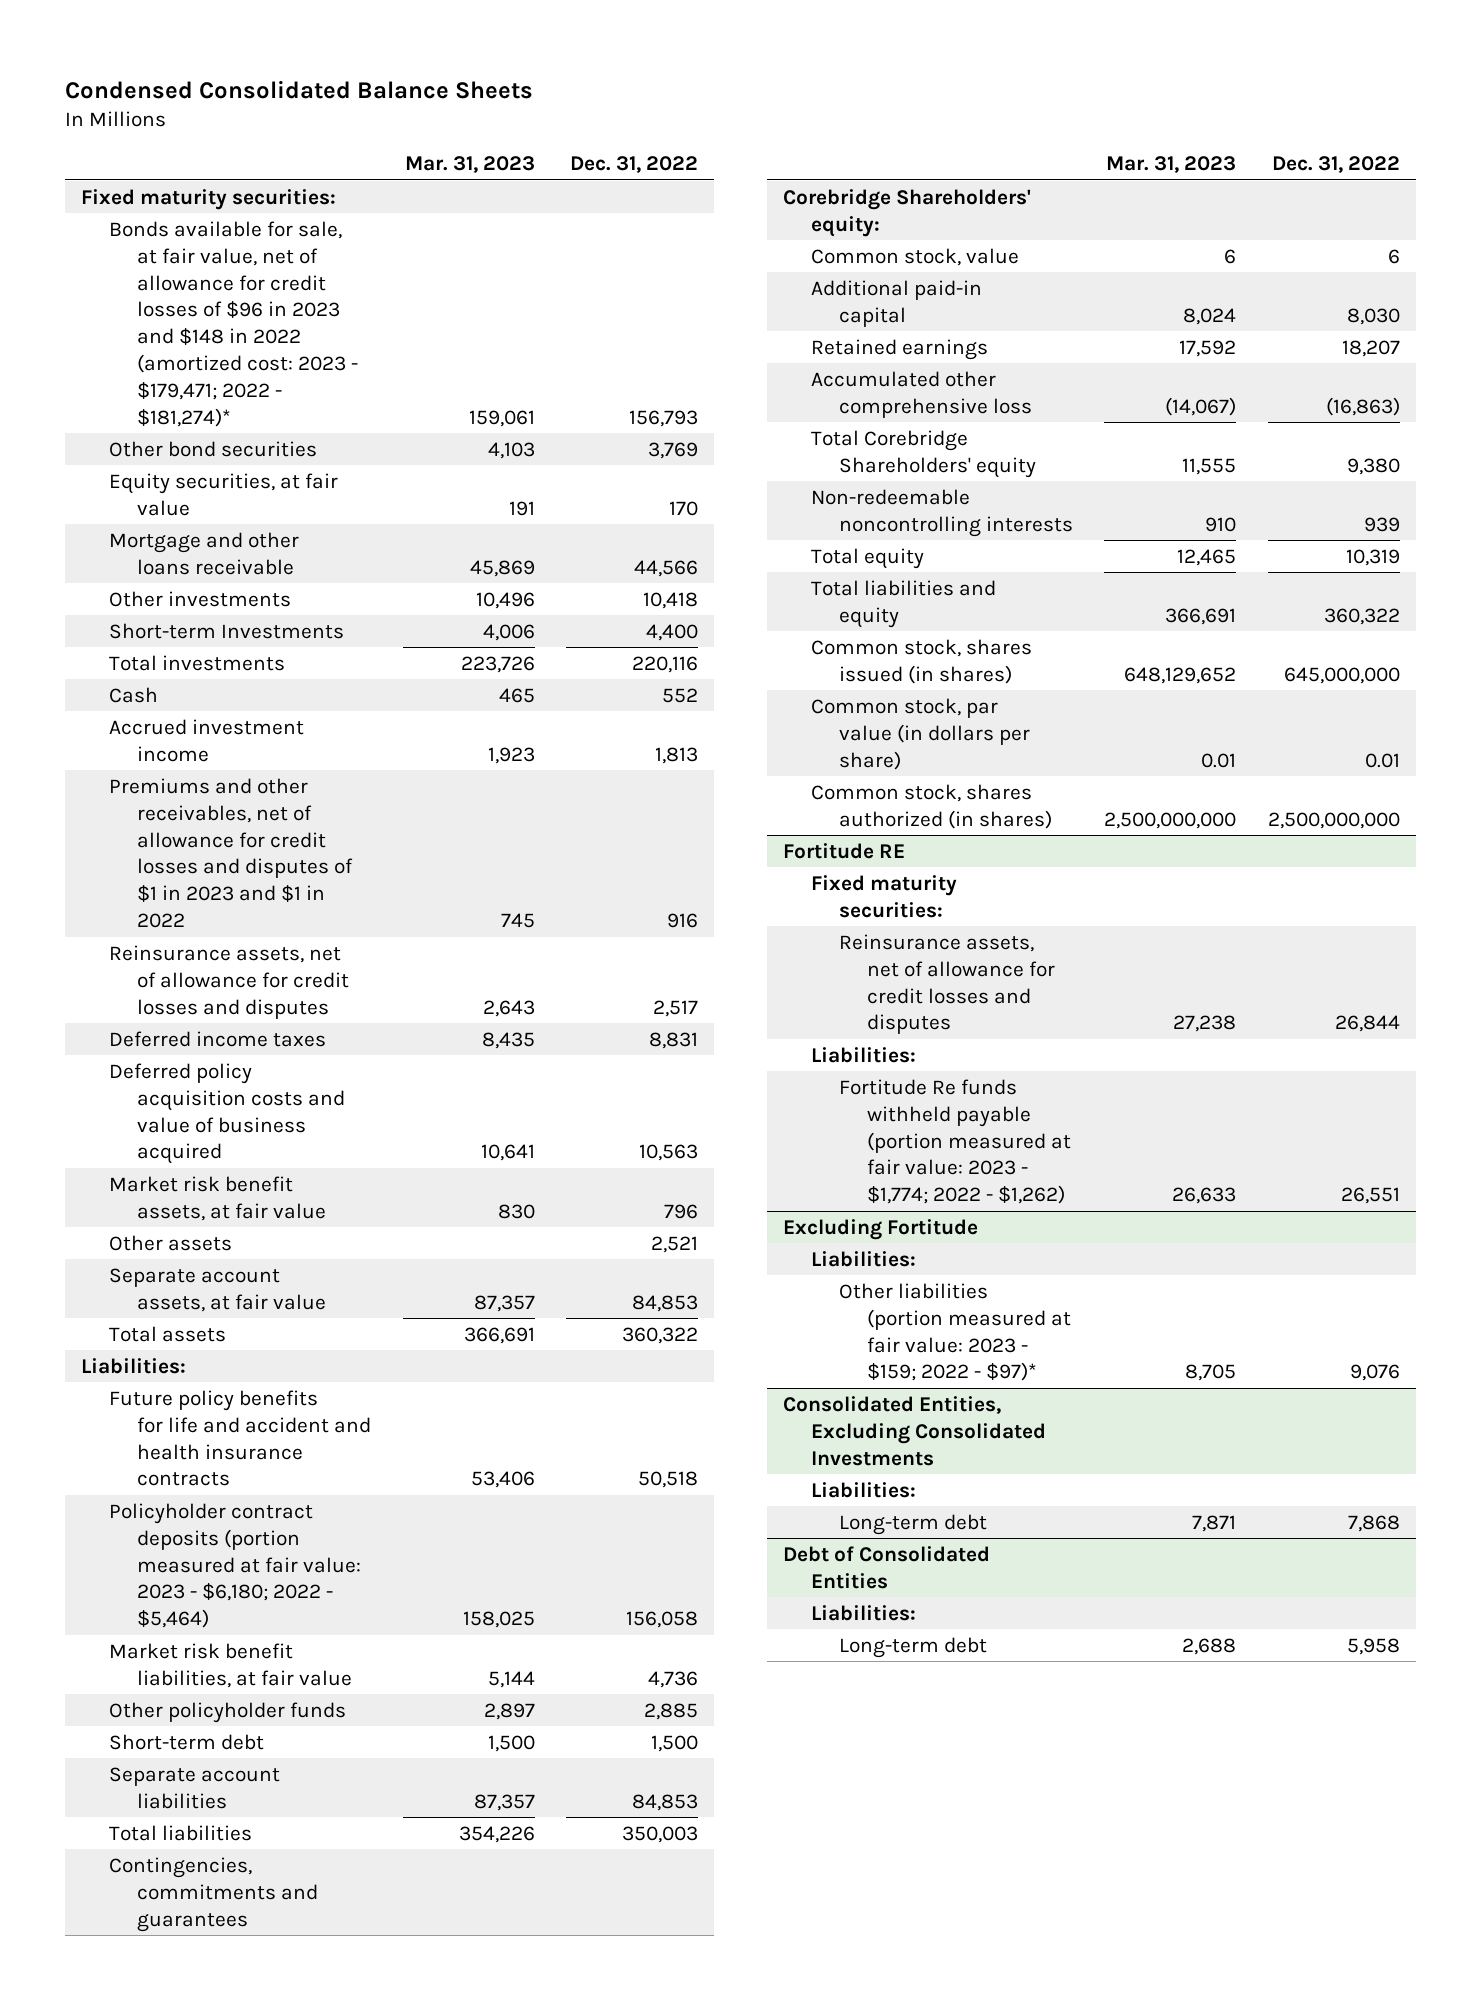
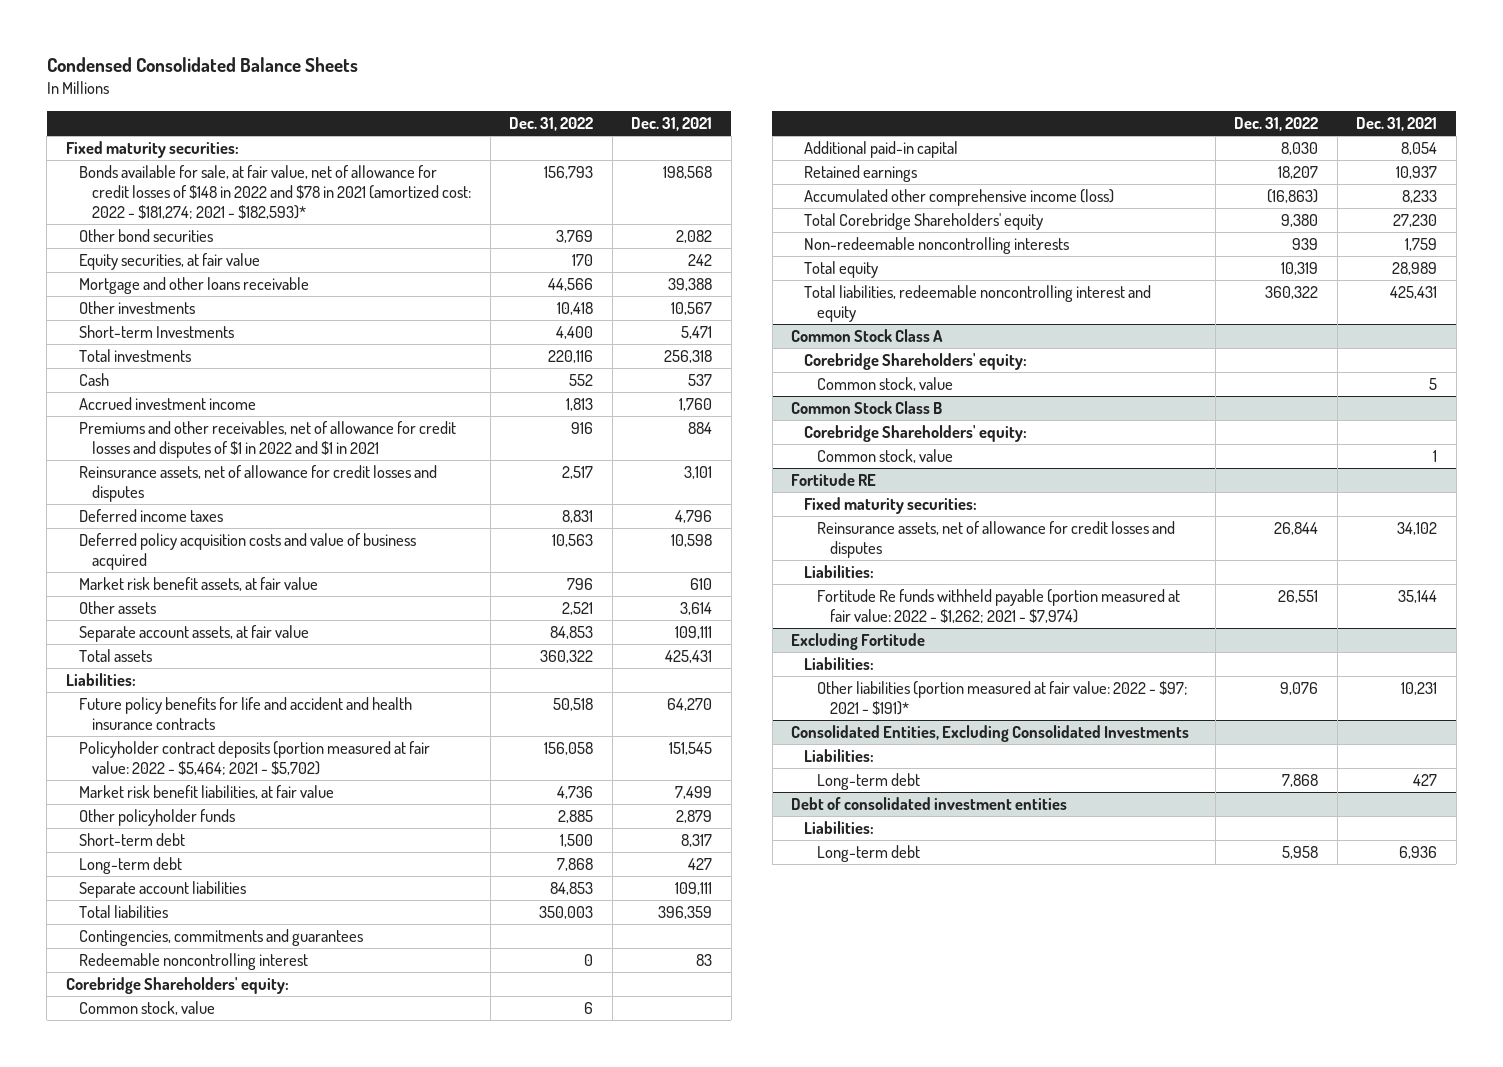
- | Mar. 31, 2023 | Dec. 31, 2022
+ | Dec. 31, 2022 | Dec. 31, 2021
- Bonds available for sale, at fair value, net of allowance for credit losses of $96 in 2023 and $148 in 2022 (amortized cost: 2023 - $179,471; 2022 - $181,274)* | 159,061 | 156,793
+ Bonds available for sale, at fair value, net of allowance for credit losses of $148 in 2022 and $78 in 2021 (amortized cost: 2022 - $181,274; 2021 - $182,593)* | 156,793 | 198,568
- Premiums and other receivables, net of allowance for credit losses and disputes of $1 in 2023 and $1 in 2022 | 745 | 916
+ Premiums and other receivables, net of allowance for credit losses and disputes of $1 in 2022 and $1 in 2021 | 916 | 884
- Policyholder contract deposits (portion measured at fair value: 2023 - $6,180; 2022 - $5,464) | 158,025 | 156,058
+ Policyholder contract deposits (portion measured at fair value: 2022 - $5,464; 2021 - $5,702) | 156,058 | 151,545
+ Long-term debt | 7,868 | 427
+ Redeemable noncontrolling interest | 0 | 83
- Accumulated other comprehensive loss | (14,067) | (16,863)
+ Accumulated other comprehensive income (loss) | (16,863) | 8,233
- Total liabilities and equity | 366,691 | 360,322
- Common stock, shares issued (in shares) | 648,129,652 | 645,000,000
- Common stock, par value (in dollars per share) | 0.01 | 0.01
- Common stock, shares authorized (in shares) | 2,500,000,000 | 2,500,000,000
+ Total liabilities, redeemable noncontrolling interest and equity | 360,322 | 425,431
+ Common Stock Class A
+ Corebridge Shareholders' equity:
+ Common stock, value | | 5
+ Common Stock Class B
+ Corebridge Shareholders' equity:
+ Common stock, value | | 1
@ Fortitude RE
- Fortitude Re funds withheld payable (portion measured at fair value: 2023 - $1,774; 2022 - $1,262) | 26,633 | 26,551
+ Fortitude Re funds withheld payable (portion measured at fair value: 2022 - $1,262; 2021 - $7,974) | 26,551 | 35,144
@ Excluding Fortitude
- Other liabilities (portion measured at fair value: 2023 - $159; 2022 - $97)* | 8,705 | 9,076
+ Other liabilities (portion measured at fair value: 2022 - $97; 2021 - $191)* | 9,076 | 10,231
- Debt of Consolidated Entities
+ Debt of consolidated investment entities

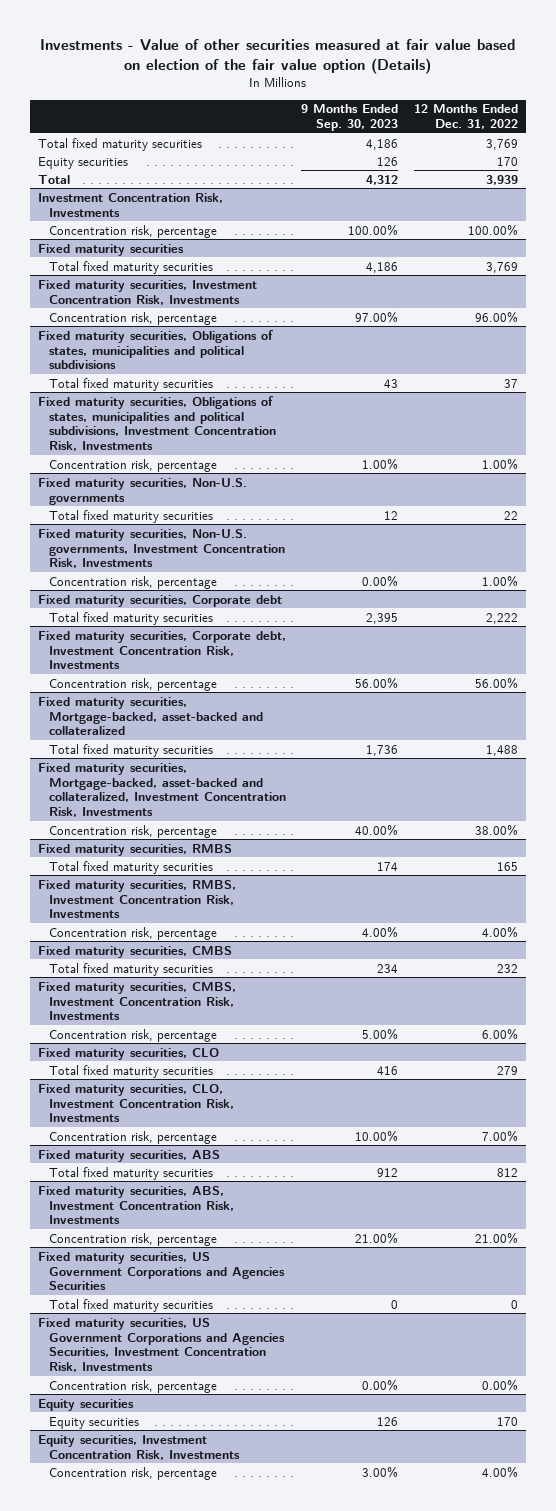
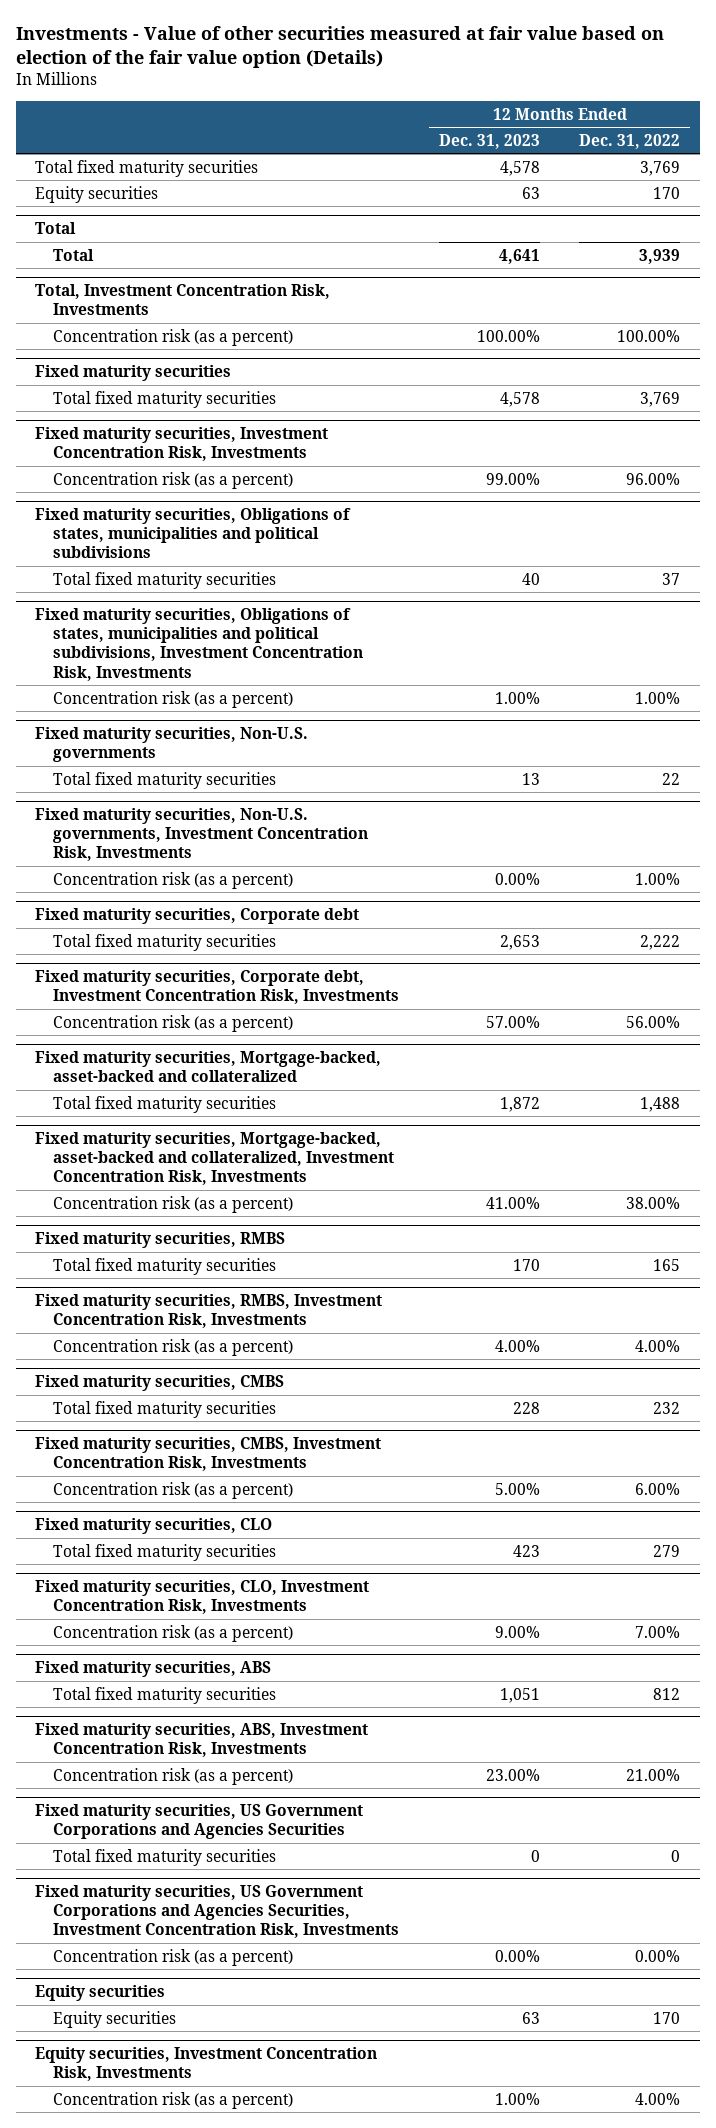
- | 9 Months Ended Sep. 30, 2023 | 12 Months Ended Dec. 31, 2022
+ | 12 Months Ended Dec. 31, 2023 | 12 Months Ended Dec. 31, 2022
+ Total
- Investment Concentration Risk, Investments
- Concentration risk, percentage | 100.00% | 100.00%
+ Total, Investment Concentration Risk, Investments
+ Concentration risk (as a percent) | 100.00% | 100.00%
@ Fixed maturity securities, Investment Concentration Risk, Investments
- Concentration risk, percentage | 97.00% | 96.00%
+ Concentration risk (as a percent) | 99.00% | 96.00%
@ Fixed maturity securities, Obligations of states, municipalities and political subdivisions, Investment Concentration Risk, Investments
- Concentration risk, percentage | 1.00% | 1.00%
+ Concentration risk (as a percent) | 1.00% | 1.00%
@ Fixed maturity securities, Non-U.S. governments, Investment Concentration Risk, Investments
- Concentration risk, percentage | 0.00% | 1.00%
+ Concentration risk (as a percent) | 0.00% | 1.00%
@ Fixed maturity securities, Corporate debt, Investment Concentration Risk, Investments
- Concentration risk, percentage | 56.00% | 56.00%
+ Concentration risk (as a percent) | 57.00% | 56.00%
@ Fixed maturity securities, Mortgage-backed, asset-backed and collateralized, Investment Concentration Risk, Investments
- Concentration risk, percentage | 40.00% | 38.00%
+ Concentration risk (as a percent) | 41.00% | 38.00%
@ Fixed maturity securities, RMBS, Investment Concentration Risk, Investments
- Concentration risk, percentage | 4.00% | 4.00%
+ Concentration risk (as a percent) | 4.00% | 4.00%
@ Fixed maturity securities, CMBS, Investment Concentration Risk, Investments
- Concentration risk, percentage | 5.00% | 6.00%
+ Concentration risk (as a percent) | 5.00% | 6.00%
@ Fixed maturity securities, CLO, Investment Concentration Risk, Investments
- Concentration risk, percentage | 10.00% | 7.00%
+ Concentration risk (as a percent) | 9.00% | 7.00%
@ Fixed maturity securities, ABS, Investment Concentration Risk, Investments
- Concentration risk, percentage | 21.00% | 21.00%
+ Concentration risk (as a percent) | 23.00% | 21.00%
@ Fixed maturity securities, US Government Corporations and Agencies Securities, Investment Concentration Risk, Investments
- Concentration risk, percentage | 0.00% | 0.00%
+ Concentration risk (as a percent) | 0.00% | 0.00%
@ Equity securities, Investment Concentration Risk, Investments
- Concentration risk, percentage | 3.00% | 4.00%
+ Concentration risk (as a percent) | 1.00% | 4.00%

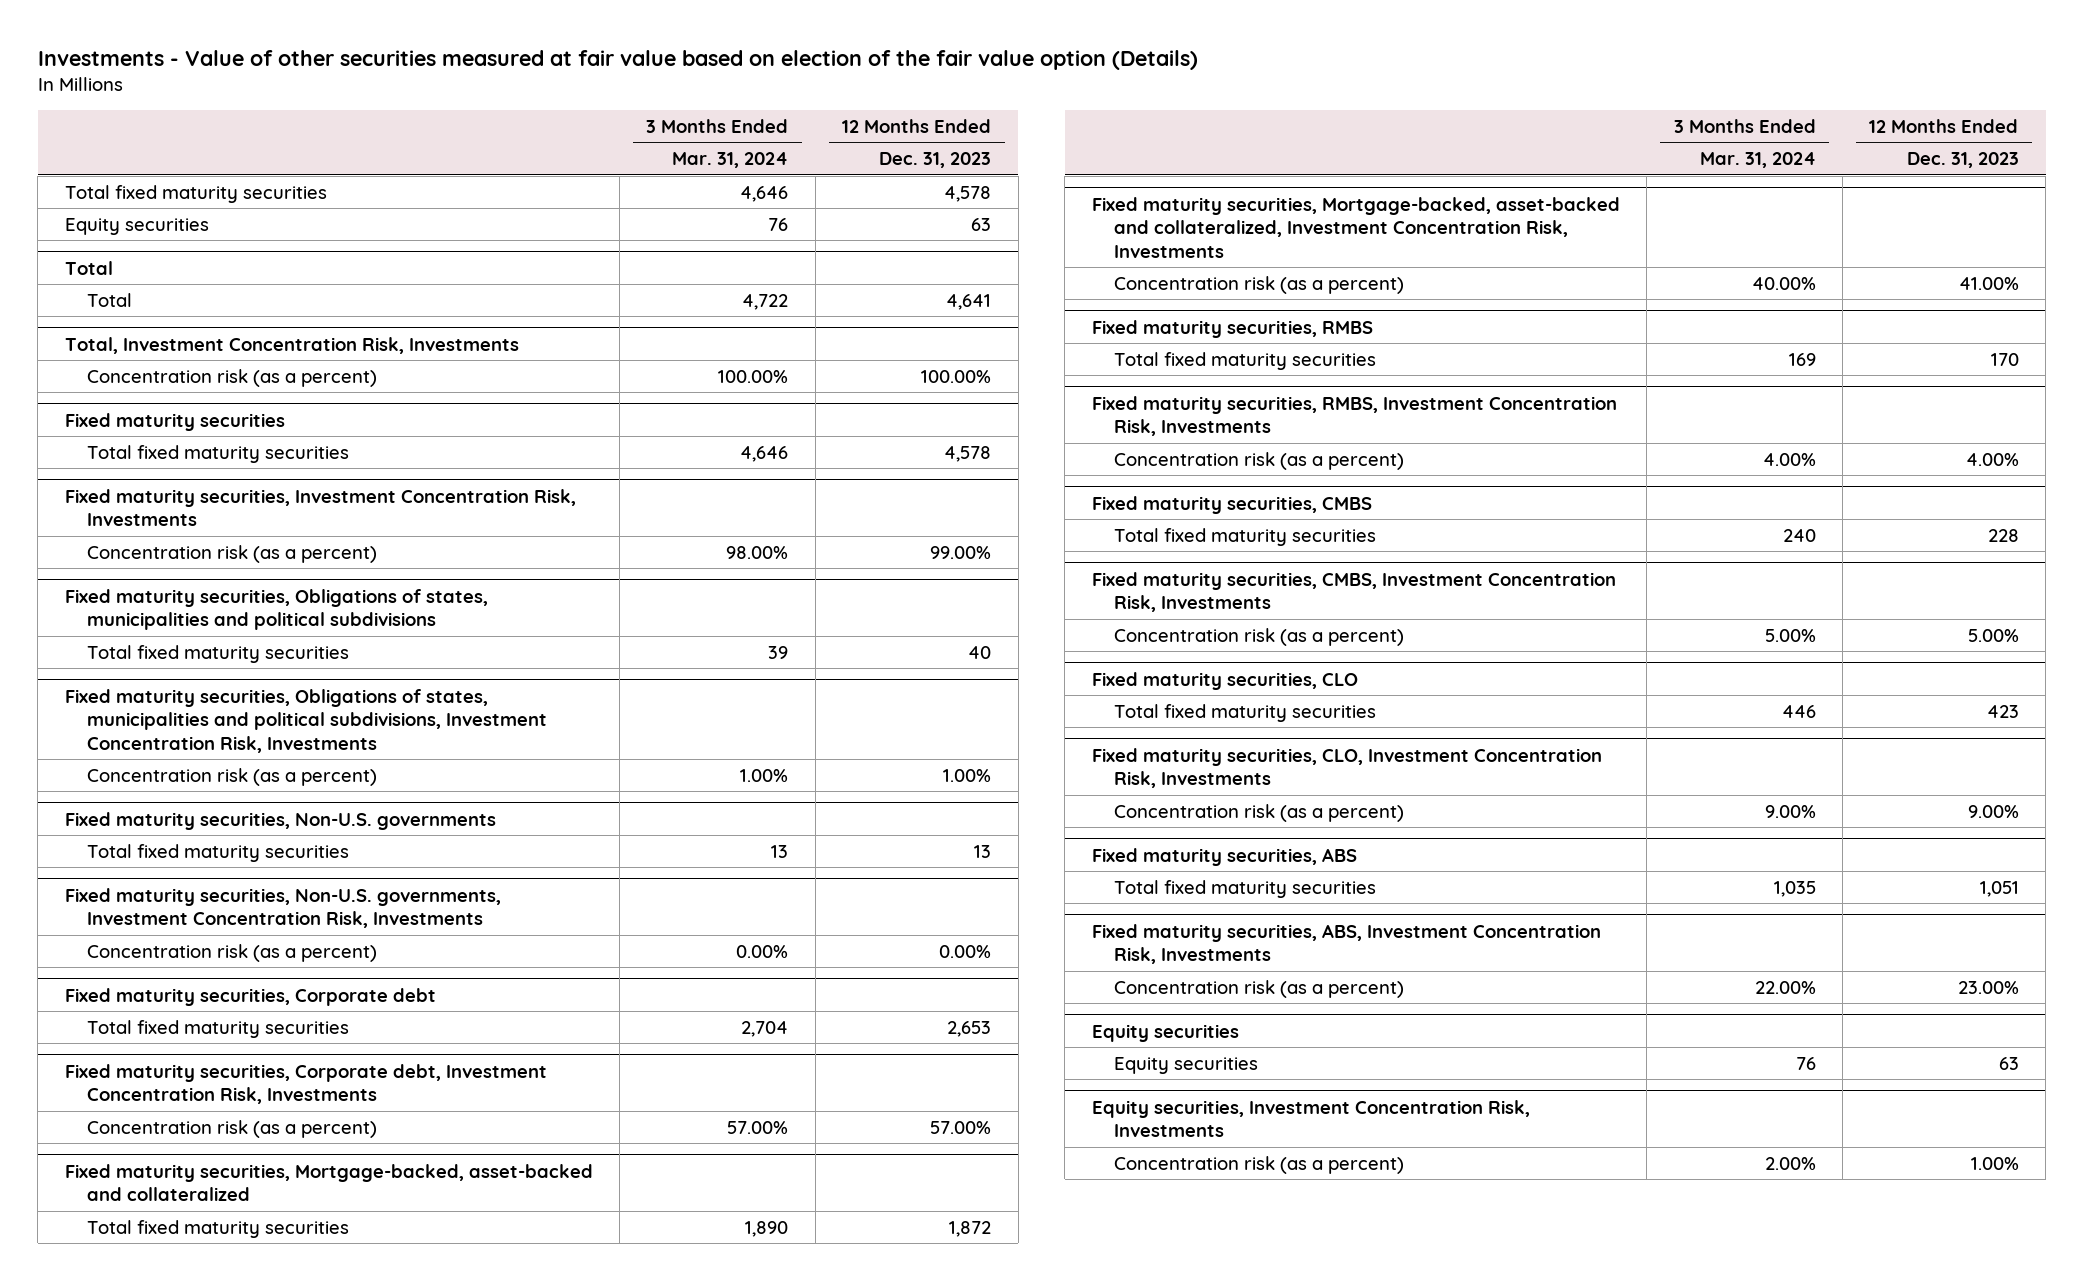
- | 12 Months Ended Dec. 31, 2023 | 12 Months Ended Dec. 31, 2022
+ | 3 Months Ended Mar. 31, 2024 | 12 Months Ended Dec. 31, 2023
- Fixed maturity securities, US Government Corporations and Agencies Securities
- Total fixed maturity securities | 0 | 0
- Fixed maturity securities, US Government Corporations and Agencies Securities, Investment Concentration Risk, Investments
- Concentration risk (as a percent) | 0.00% | 0.00%

